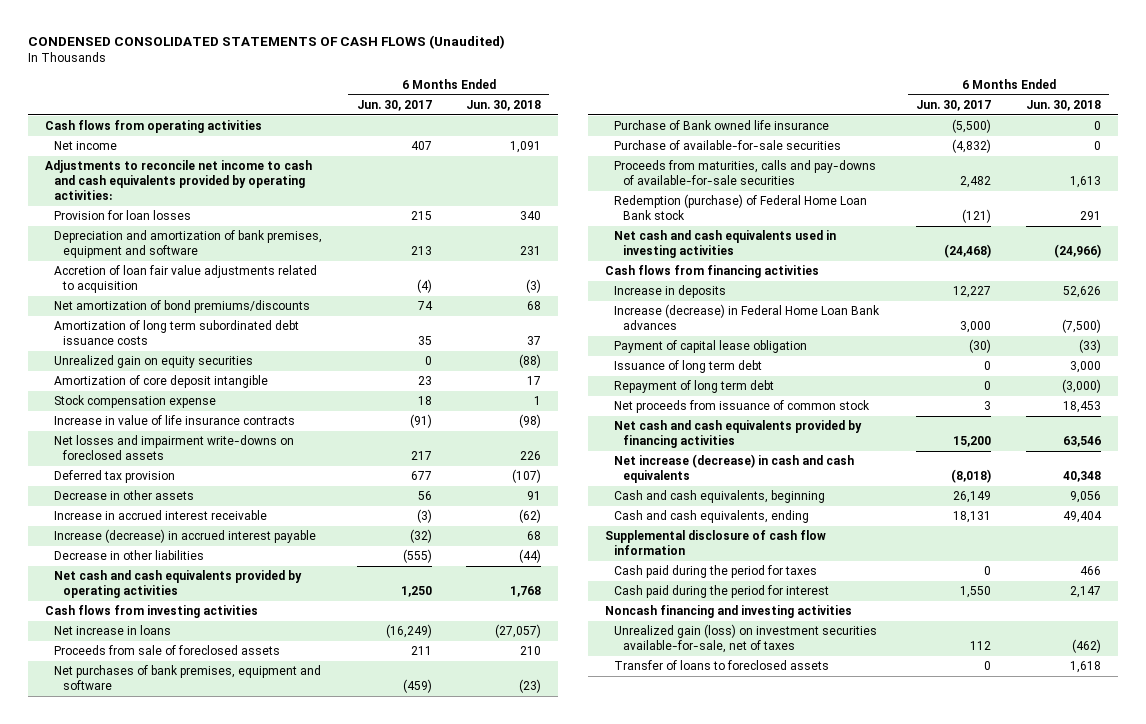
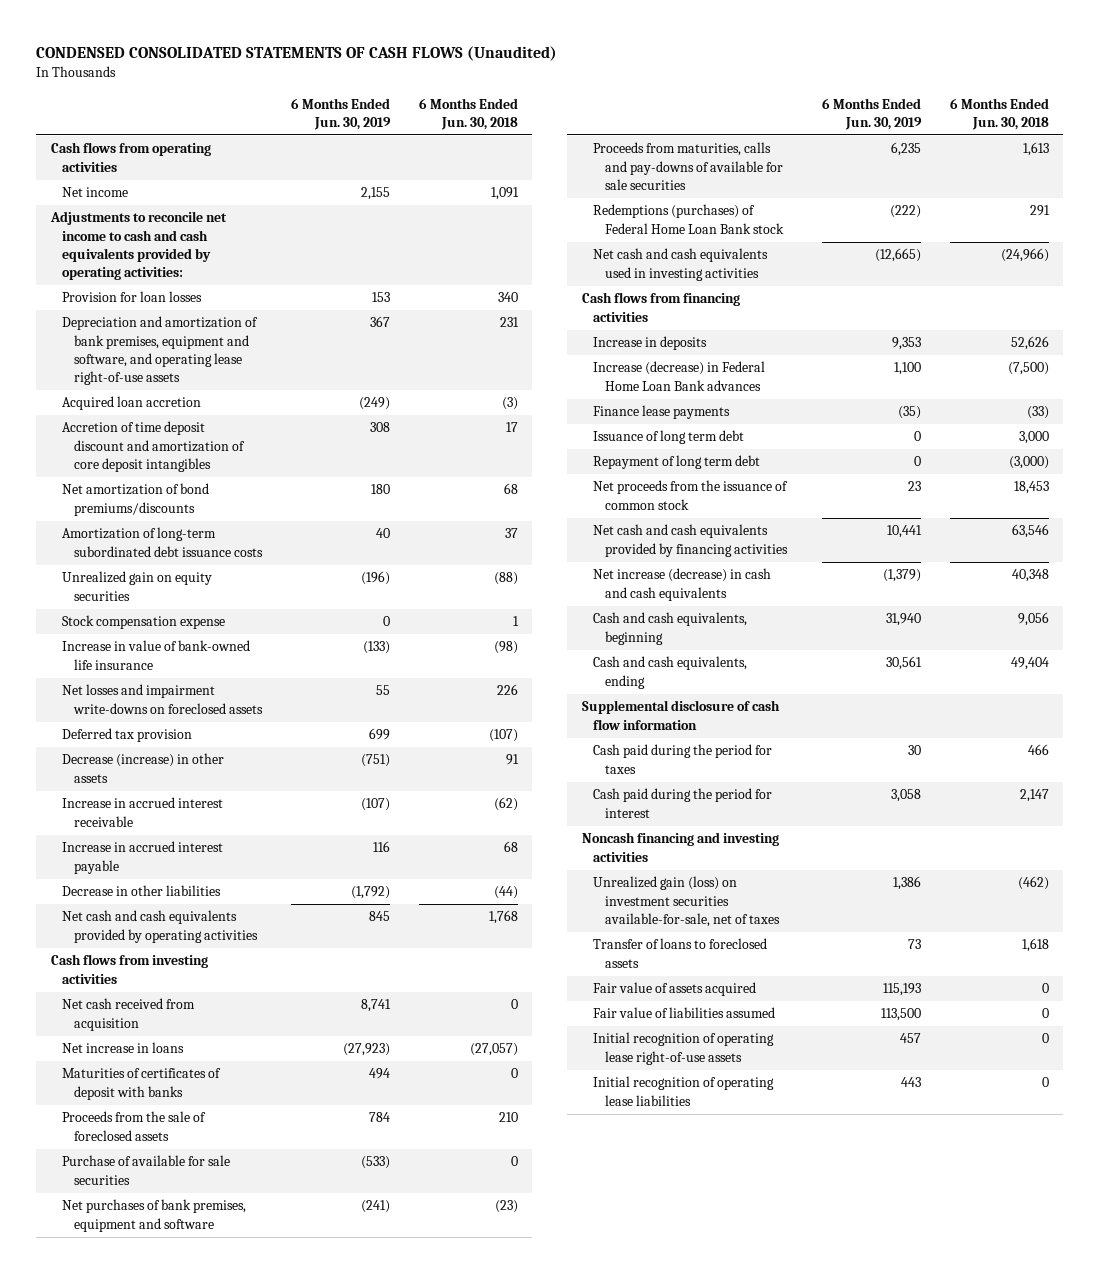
- | 6 Months Ended Jun. 30, 2017 | 6 Months Ended Jun. 30, 2018
+ | 6 Months Ended Jun. 30, 2019 | 6 Months Ended Jun. 30, 2018
- Depreciation and amortization of bank premises, equipment and software | 213 | 231
- Accretion of loan fair value adjustments related to acquisition | (4) | (3)
+ Depreciation and amortization of bank premises, equipment and software, and operating lease right-of-use assets | 367 | 231
+ Acquired loan accretion | (249) | (3)
+ Accretion of time deposit discount and amortization of core deposit intangibles | 308 | 17
- Amortization of long term subordinated debt issuance costs | 35 | 37
+ Amortization of long-term subordinated debt issuance costs | 40 | 37
- Amortization of core deposit intangible | 23 | 17
- Increase in value of life insurance contracts | (91) | (98)
+ Increase in value of bank-owned life insurance | (133) | (98)
- Decrease in other assets | 56 | 91
+ Decrease (increase) in other assets | (751) | 91
- Increase (decrease) in accrued interest payable | (32) | 68
+ Increase in accrued interest payable | 116 | 68
+ Net cash received from acquisition | 8,741 | 0
- Proceeds from sale of foreclosed assets | 211 | 210
+ Maturities of certificates of deposit with banks | 494 | 0
+ Proceeds from the sale of foreclosed assets | 784 | 210
+ Purchase of available for sale securities | (533) | 0
- Purchase of Bank owned life insurance | (5,500) | 0
- Purchase of available-for-sale securities | (4,832) | 0
- Proceeds from maturities, calls and pay-downs of available-for-sale securities | 2,482 | 1,613
- Redemption (purchase) of Federal Home Loan Bank stock | (121) | 291
+ Proceeds from maturities, calls and pay-downs of available for sale securities | 6,235 | 1,613
+ Redemptions (purchases) of Federal Home Loan Bank stock | (222) | 291
- Payment of capital lease obligation | (30) | (33)
+ Finance lease payments | (35) | (33)
- Net proceeds from issuance of common stock | 3 | 18,453
+ Net proceeds from the issuance of common stock | 23 | 18,453
+ Fair value of assets acquired | 115,193 | 0
+ Fair value of liabilities assumed | 113,500 | 0
+ Initial recognition of operating lease right-of-use assets | 457 | 0
+ Initial recognition of operating lease liabilities | 443 | 0

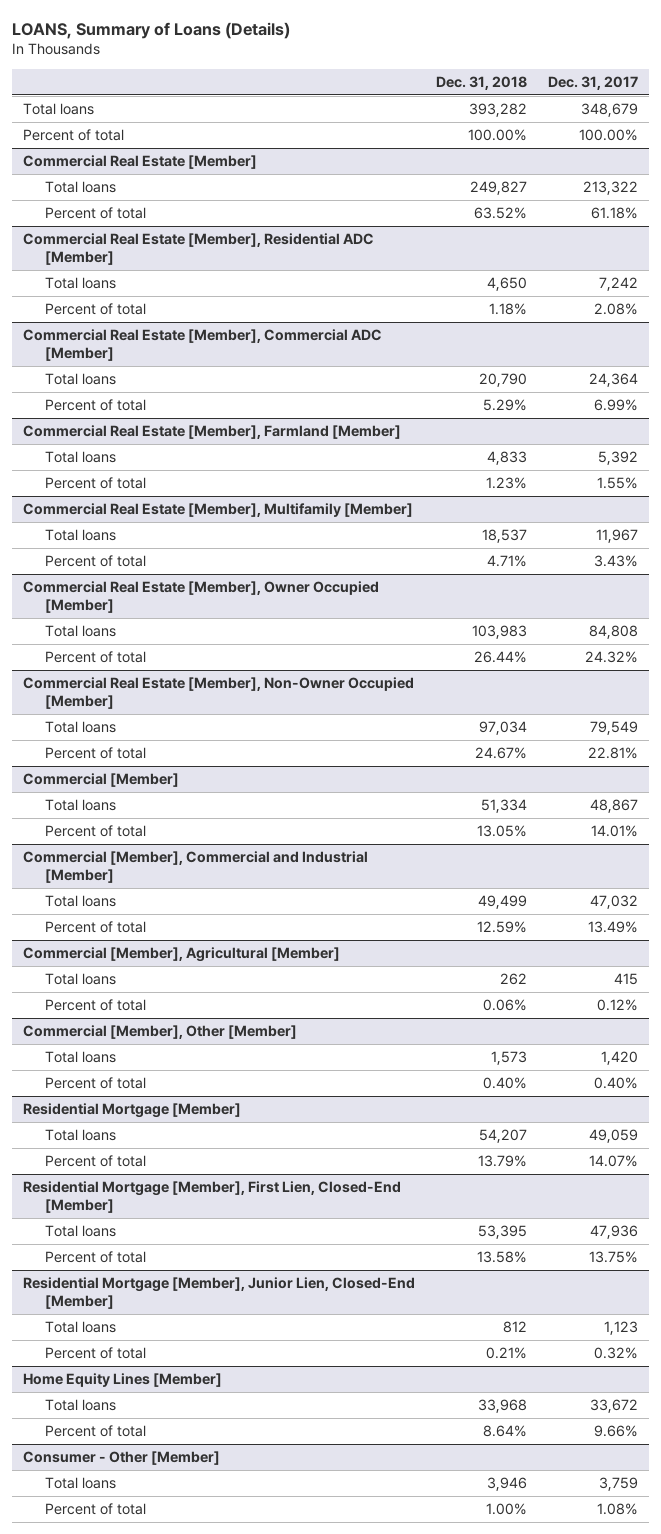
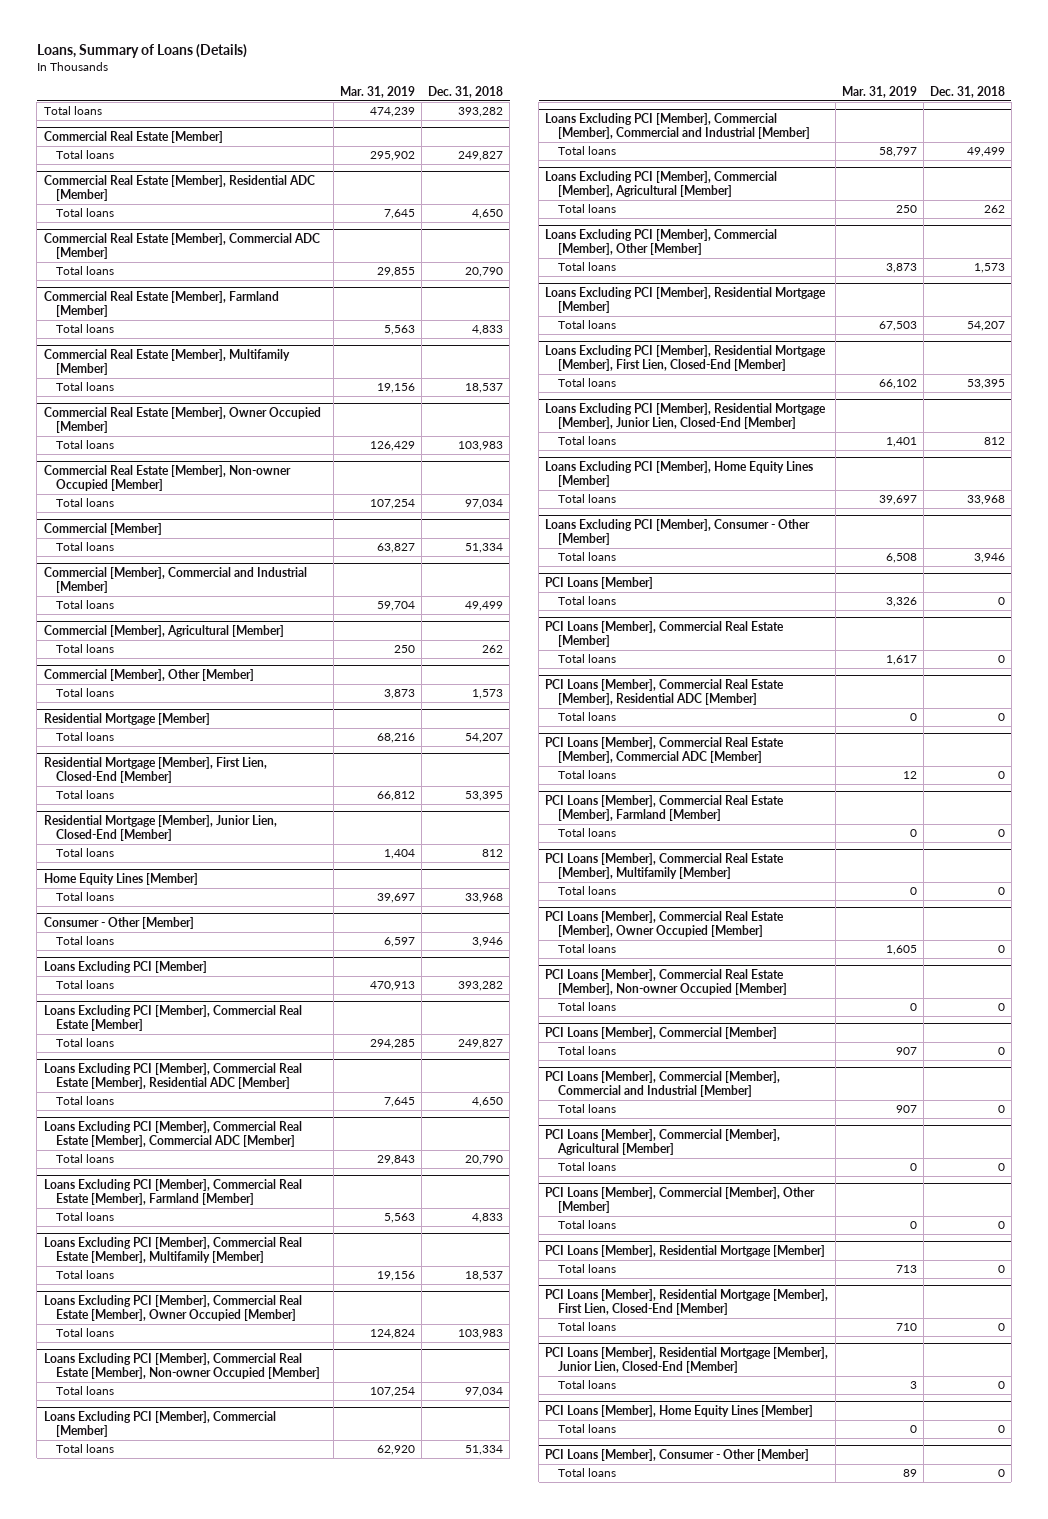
- LOANS, Summary of Loans (Details)
+ Loans, Summary of Loans (Details)
- | Dec. 31, 2018 | Dec. 31, 2017
+ | Mar. 31, 2019 | Dec. 31, 2018
- Percent of total | 100.00% | 100.00%
@ Commercial Real Estate [Member]
- Percent of total | 63.52% | 61.18%
@ Commercial Real Estate [Member], Residential ADC [Member]
- Percent of total | 1.18% | 2.08%
@ Commercial Real Estate [Member], Commercial ADC [Member]
- Percent of total | 5.29% | 6.99%
@ Commercial Real Estate [Member], Farmland [Member]
- Percent of total | 1.23% | 1.55%
@ Commercial Real Estate [Member], Multifamily [Member]
- Percent of total | 4.71% | 3.43%
@ Commercial Real Estate [Member], Owner Occupied [Member]
- Percent of total | 26.44% | 24.32%
- Commercial Real Estate [Member], Non-Owner Occupied [Member]
+ Commercial Real Estate [Member], Non-owner Occupied [Member]
- Percent of total | 24.67% | 22.81%
@ Commercial [Member]
- Percent of total | 13.05% | 14.01%
@ Commercial [Member], Commercial and Industrial [Member]
- Percent of total | 12.59% | 13.49%
@ Commercial [Member], Agricultural [Member]
- Percent of total | 0.06% | 0.12%
@ Commercial [Member], Other [Member]
- Percent of total | 0.40% | 0.40%
@ Residential Mortgage [Member]
- Percent of total | 13.79% | 14.07%
@ Residential Mortgage [Member], First Lien, Closed-End [Member]
- Percent of total | 13.58% | 13.75%
@ Residential Mortgage [Member], Junior Lien, Closed-End [Member]
- Percent of total | 0.21% | 0.32%
@ Home Equity Lines [Member]
- Percent of total | 8.64% | 9.66%
@ Consumer - Other [Member]
- Percent of total | 1.00% | 1.08%
+ Loans Excluding PCI [Member]
+ Total loans | 470,913 | 393,282
+ Loans Excluding PCI [Member], Commercial Real Estate [Member]
+ Total loans | 294,285 | 249,827
+ Loans Excluding PCI [Member], Commercial Real Estate [Member], Residential ADC [Member]
+ Total loans | 7,645 | 4,650
+ Loans Excluding PCI [Member], Commercial Real Estate [Member], Commercial ADC [Member]
+ Total loans | 29,843 | 20,790
+ Loans Excluding PCI [Member], Commercial Real Estate [Member], Farmland [Member]
+ Total loans | 5,563 | 4,833
+ Loans Excluding PCI [Member], Commercial Real Estate [Member], Multifamily [Member]
+ Total loans | 19,156 | 18,537
+ Loans Excluding PCI [Member], Commercial Real Estate [Member], Owner Occupied [Member]
+ Total loans | 124,824 | 103,983
+ Loans Excluding PCI [Member], Commercial Real Estate [Member], Non-owner Occupied [Member]
+ Total loans | 107,254 | 97,034
+ Loans Excluding PCI [Member], Commercial [Member]
+ Total loans | 62,920 | 51,334
+ Loans Excluding PCI [Member], Commercial [Member], Commercial and Industrial [Member]
+ Total loans | 58,797 | 49,499
+ Loans Excluding PCI [Member], Commercial [Member], Agricultural [Member]
+ Total loans | 250 | 262
+ Loans Excluding PCI [Member], Commercial [Member], Other [Member]
+ Total loans | 3,873 | 1,573
+ Loans Excluding PCI [Member], Residential Mortgage [Member]
+ Total loans | 67,503 | 54,207
+ Loans Excluding PCI [Member], Residential Mortgage [Member], First Lien, Closed-End [Member]
+ Total loans | 66,102 | 53,395
+ Loans Excluding PCI [Member], Residential Mortgage [Member], Junior Lien, Closed-End [Member]
+ Total loans | 1,401 | 812
+ Loans Excluding PCI [Member], Home Equity Lines [Member]
+ Total loans | 39,697 | 33,968
+ Loans Excluding PCI [Member], Consumer - Other [Member]
+ Total loans | 6,508 | 3,946
+ PCI Loans [Member]
+ Total loans | 3,326 | 0
+ PCI Loans [Member], Commercial Real Estate [Member]
+ Total loans | 1,617 | 0
+ PCI Loans [Member], Commercial Real Estate [Member], Residential ADC [Member]
+ Total loans | 0 | 0
+ PCI Loans [Member], Commercial Real Estate [Member], Commercial ADC [Member]
+ Total loans | 12 | 0
+ PCI Loans [Member], Commercial Real Estate [Member], Farmland [Member]
+ Total loans | 0 | 0
+ PCI Loans [Member], Commercial Real Estate [Member], Multifamily [Member]
+ Total loans | 0 | 0
+ PCI Loans [Member], Commercial Real Estate [Member], Owner Occupied [Member]
+ Total loans | 1,605 | 0
+ PCI Loans [Member], Commercial Real Estate [Member], Non-owner Occupied [Member]
+ Total loans | 0 | 0
+ PCI Loans [Member], Commercial [Member]
+ Total loans | 907 | 0
+ PCI Loans [Member], Commercial [Member], Commercial and Industrial [Member]
+ Total loans | 907 | 0
+ PCI Loans [Member], Commercial [Member], Agricultural [Member]
+ Total loans | 0 | 0
+ PCI Loans [Member], Commercial [Member], Other [Member]
+ Total loans | 0 | 0
+ PCI Loans [Member], Residential Mortgage [Member]
+ Total loans | 713 | 0
+ PCI Loans [Member], Residential Mortgage [Member], First Lien, Closed-End [Member]
+ Total loans | 710 | 0
+ PCI Loans [Member], Residential Mortgage [Member], Junior Lien, Closed-End [Member]
+ Total loans | 3 | 0
+ PCI Loans [Member], Home Equity Lines [Member]
+ Total loans | 0 | 0
+ PCI Loans [Member], Consumer - Other [Member]
+ Total loans | 89 | 0

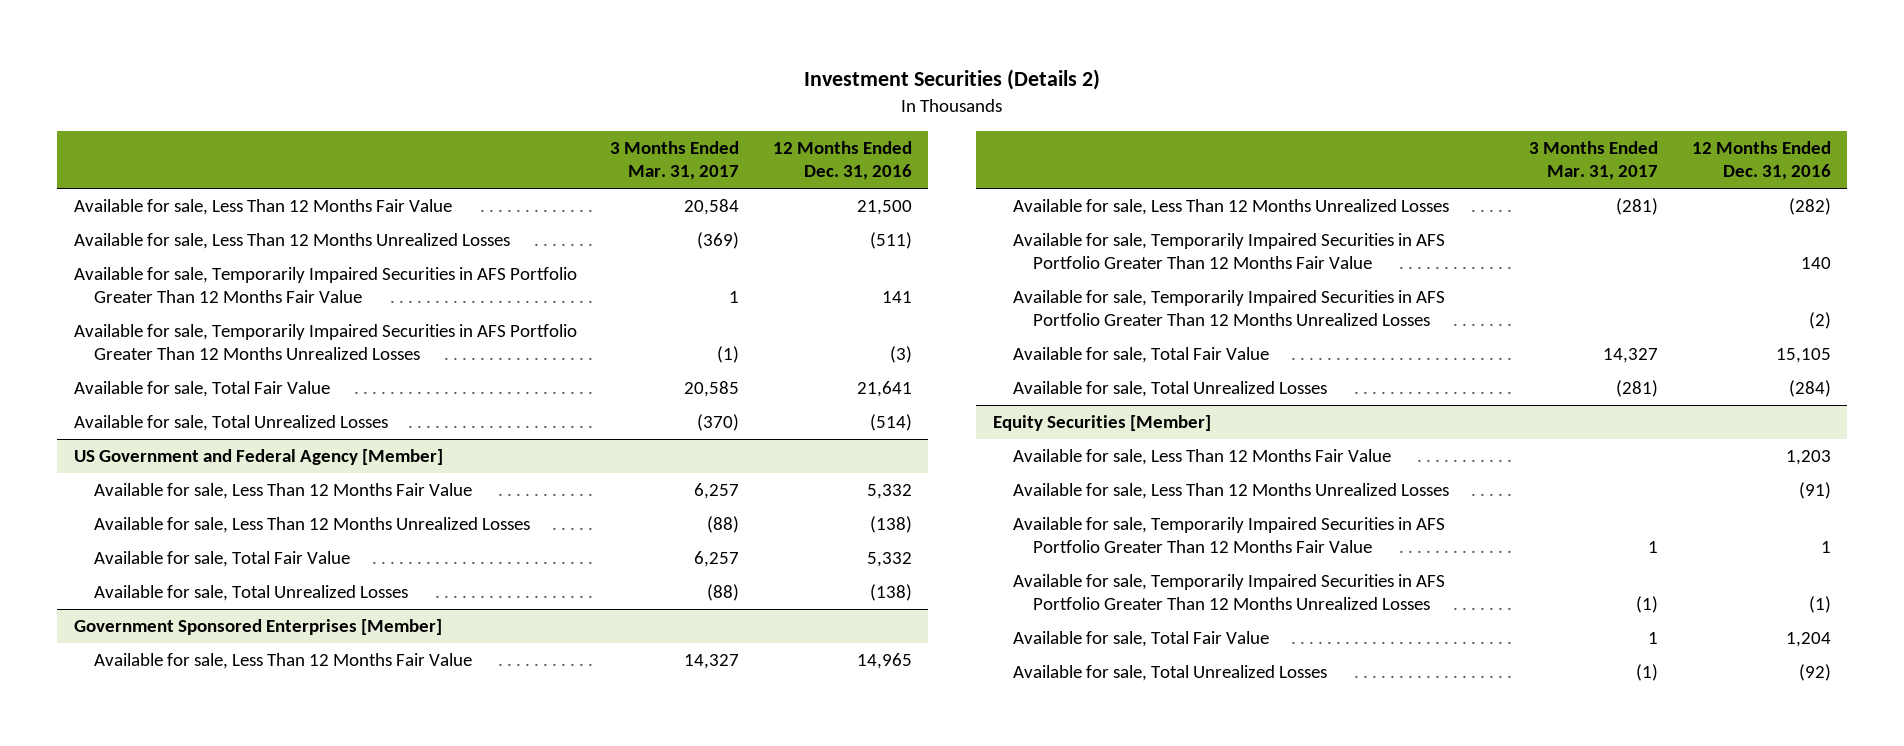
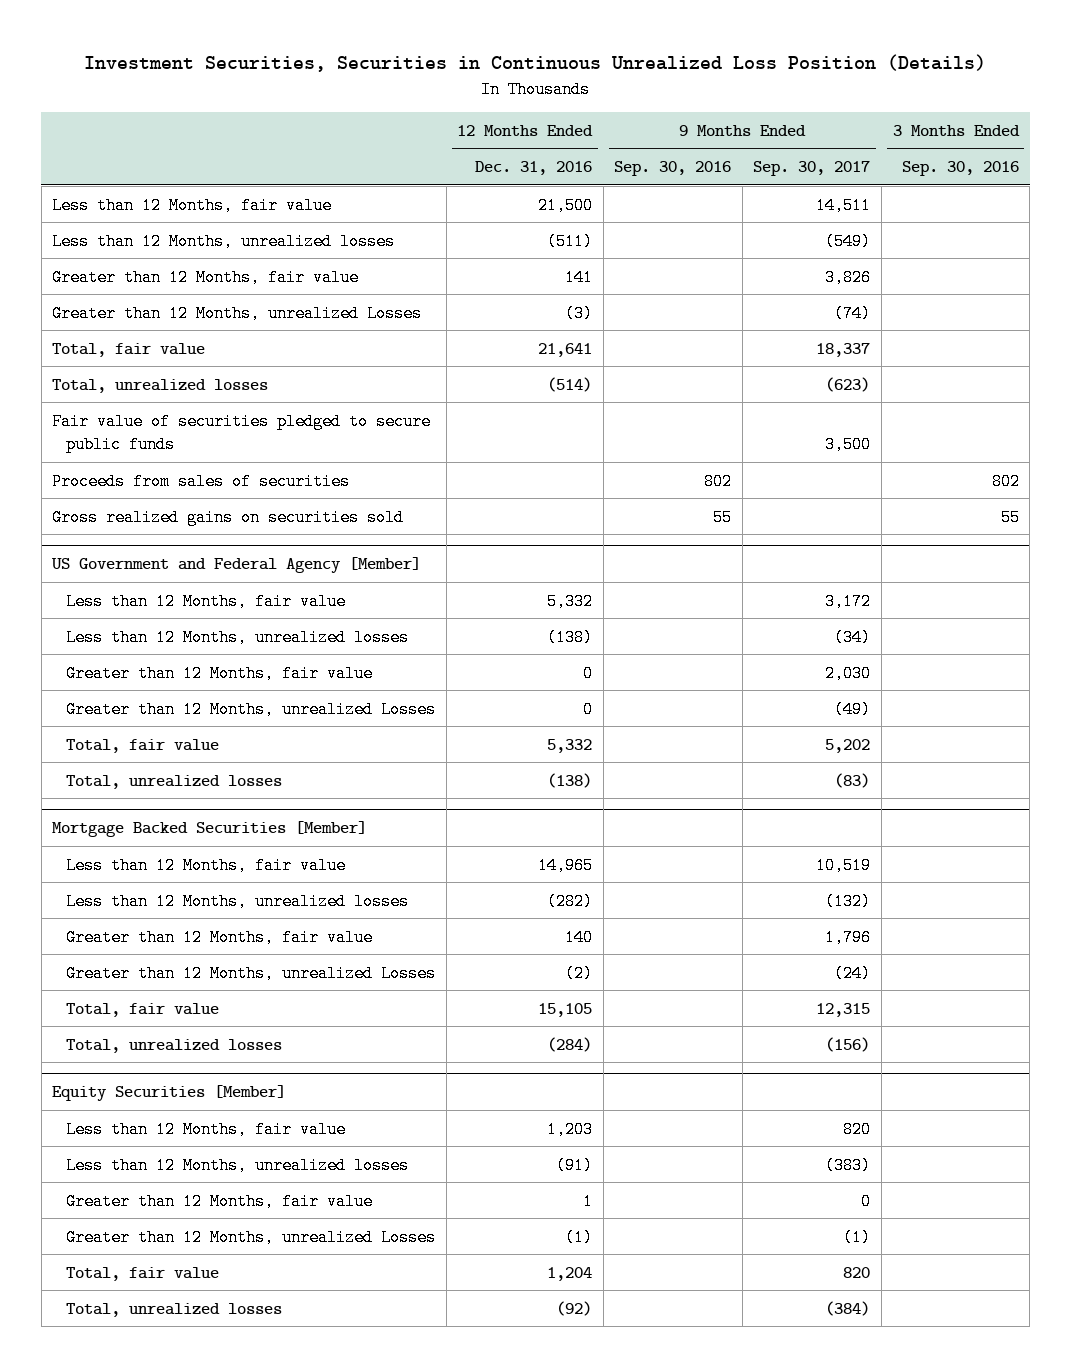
- Investment Securities (Details 2)
+ Investment Securities, Securities in Continuous Unrealized Loss Position (Details)
- | 3 Months Ended Mar. 31, 2017 | 12 Months Ended Dec. 31, 2016
+ | 12 Months Ended Dec. 31, 2016 | 9 Months Ended Sep. 30, 2016 | 9 Months Ended Sep. 30, 2017 | 3 Months Ended Sep. 30, 2016
- Available for sale, Less Than 12 Months Fair Value | 20,584 | 21,500
- Available for sale, Less Than 12 Months Unrealized Losses | (369) | (511)
- Available for sale, Temporarily Impaired Securities in AFS Portfolio Greater Than 12 Months Fair Value | 1 | 141
- Available for sale, Temporarily Impaired Securities in AFS Portfolio Greater Than 12 Months Unrealized Losses | (1) | (3)
- Available for sale, Total Fair Value | 20,585 | 21,641
- Available for sale, Total Unrealized Losses | (370) | (514)
+ Less than 12 Months, fair value | 21,500 | | 14,511 |
+ Less than 12 Months, unrealized losses | (511) | | (549) |
+ Greater than 12 Months, fair value | 141 | | 3,826 |
+ Greater than 12 Months, unrealized Losses | (3) | | (74) |
+ Total, fair value | 21,641 | | 18,337 |
+ Total, unrealized losses | (514) | | (623) |
+ Fair value of securities pledged to secure public funds | | | 3,500 |
+ Proceeds from sales of securities | | 802 | | 802
+ Gross realized gains on securities sold | | 55 | | 55
@ US Government and Federal Agency [Member]
- Available for sale, Less Than 12 Months Fair Value | 6,257 | 5,332
- Available for sale, Less Than 12 Months Unrealized Losses | (88) | (138)
- Available for sale, Total Fair Value | 6,257 | 5,332
- Available for sale, Total Unrealized Losses | (88) | (138)
- Government Sponsored Enterprises [Member]
- Available for sale, Less Than 12 Months Fair Value | 14,327 | 14,965
- Available for sale, Less Than 12 Months Unrealized Losses | (281) | (282)
- Available for sale, Temporarily Impaired Securities in AFS Portfolio Greater Than 12 Months Fair Value | | 140
- Available for sale, Temporarily Impaired Securities in AFS Portfolio Greater Than 12 Months Unrealized Losses | | (2)
- Available for sale, Total Fair Value | 14,327 | 15,105
- Available for sale, Total Unrealized Losses | (281) | (284)
@ US Government and Federal Agency [Member]
+ Less than 12 Months, fair value | 5,332 | | 3,172 |
+ Less than 12 Months, unrealized losses | (138) | | (34) |
+ Greater than 12 Months, fair value | 0 | | 2,030 |
+ Greater than 12 Months, unrealized Losses | 0 | | (49) |
+ Total, fair value | 5,332 | | 5,202 |
+ Total, unrealized losses | (138) | | (83) |
+ Mortgage Backed Securities [Member]
+ Less than 12 Months, fair value | 14,965 | | 10,519 |
+ Less than 12 Months, unrealized losses | (282) | | (132) |
+ Greater than 12 Months, fair value | 140 | | 1,796 |
+ Greater than 12 Months, unrealized Losses | (2) | | (24) |
+ Total, fair value | 15,105 | | 12,315 |
+ Total, unrealized losses | (284) | | (156) |
@ Equity Securities [Member]
- Available for sale, Less Than 12 Months Fair Value | | 1,203
- Available for sale, Less Than 12 Months Unrealized Losses | | (91)
- Available for sale, Temporarily Impaired Securities in AFS Portfolio Greater Than 12 Months Fair Value | 1 | 1
- Available for sale, Temporarily Impaired Securities in AFS Portfolio Greater Than 12 Months Unrealized Losses | (1) | (1)
- Available for sale, Total Fair Value | 1 | 1,204
- Available for sale, Total Unrealized Losses | (1) | (92)
+ Less than 12 Months, fair value | 1,203 | | 820 |
+ Less than 12 Months, unrealized losses | (91) | | (383) |
+ Greater than 12 Months, fair value | 1 | | 0 |
+ Greater than 12 Months, unrealized Losses | (1) | | (1) |
+ Total, fair value | 1,204 | | 820 |
+ Total, unrealized losses | (92) | | (384) |

